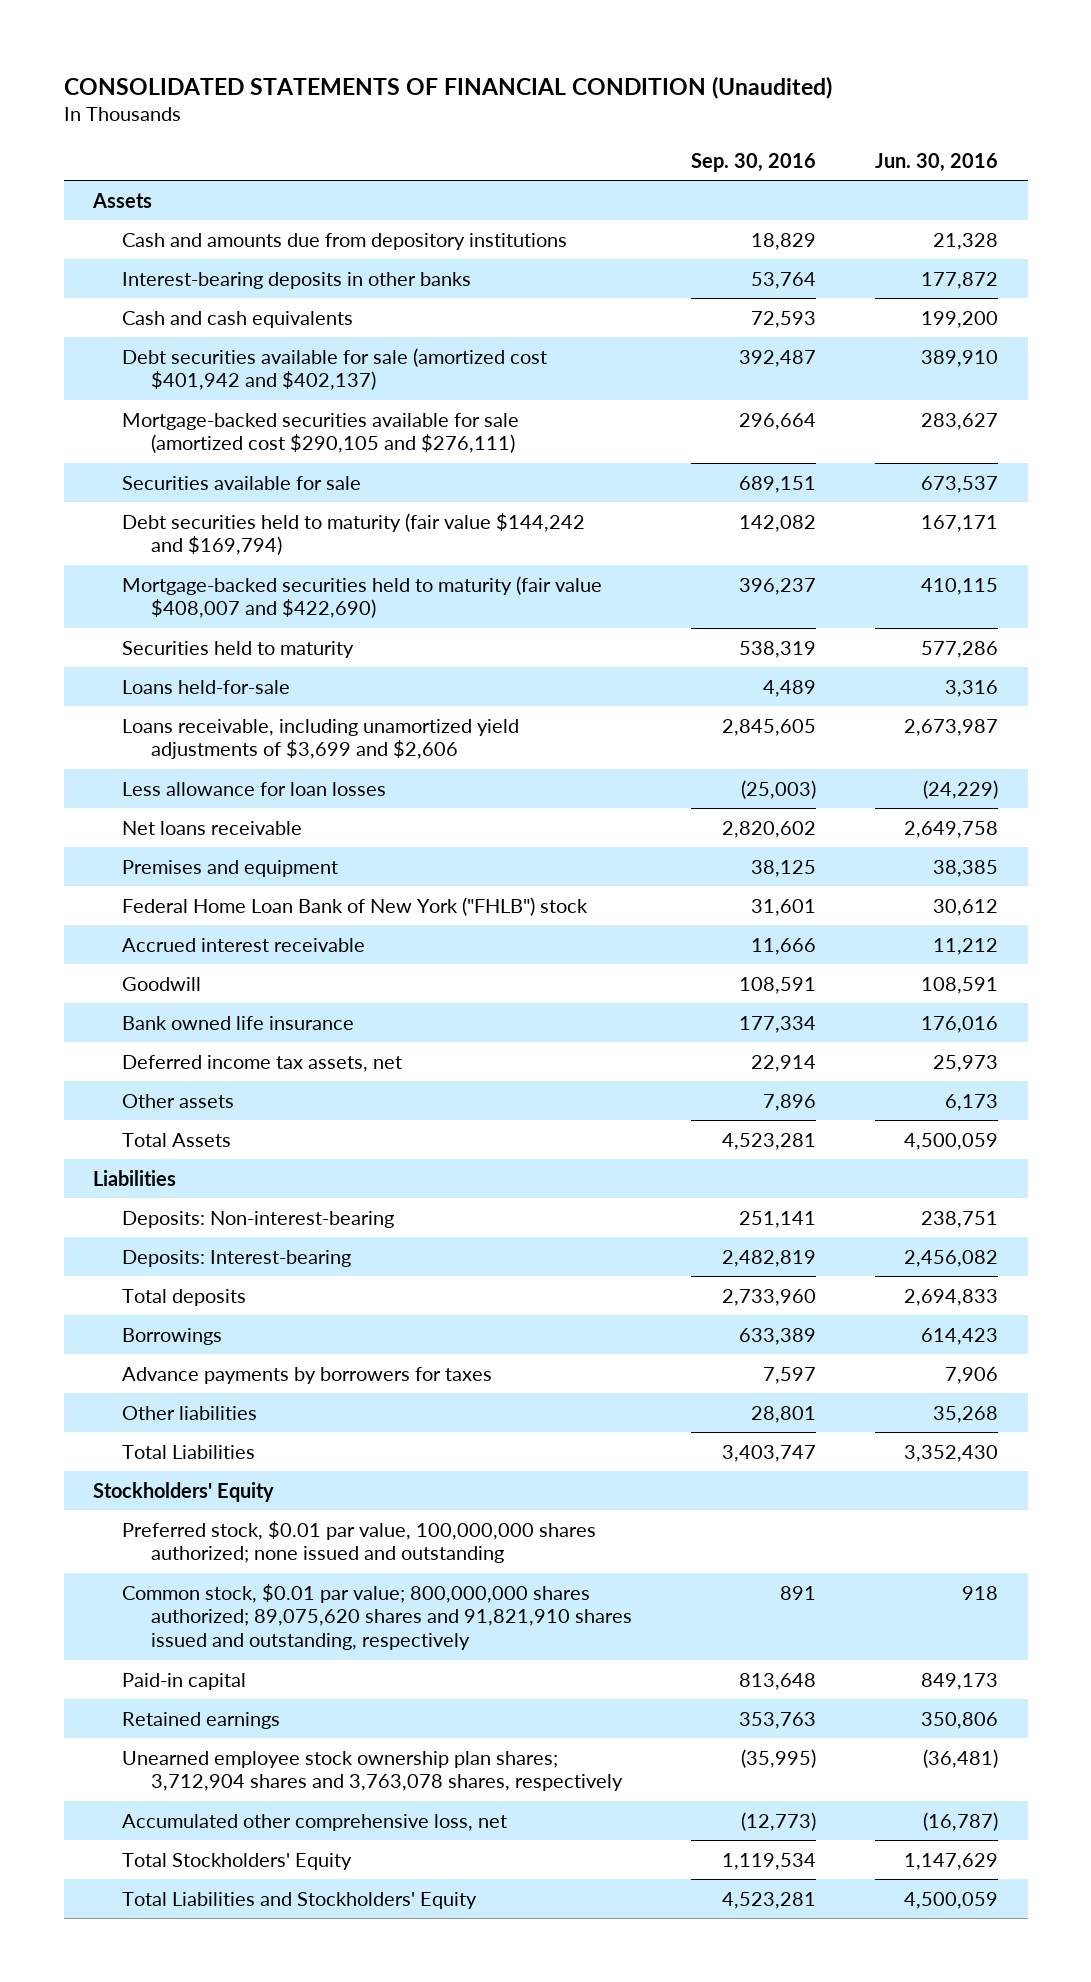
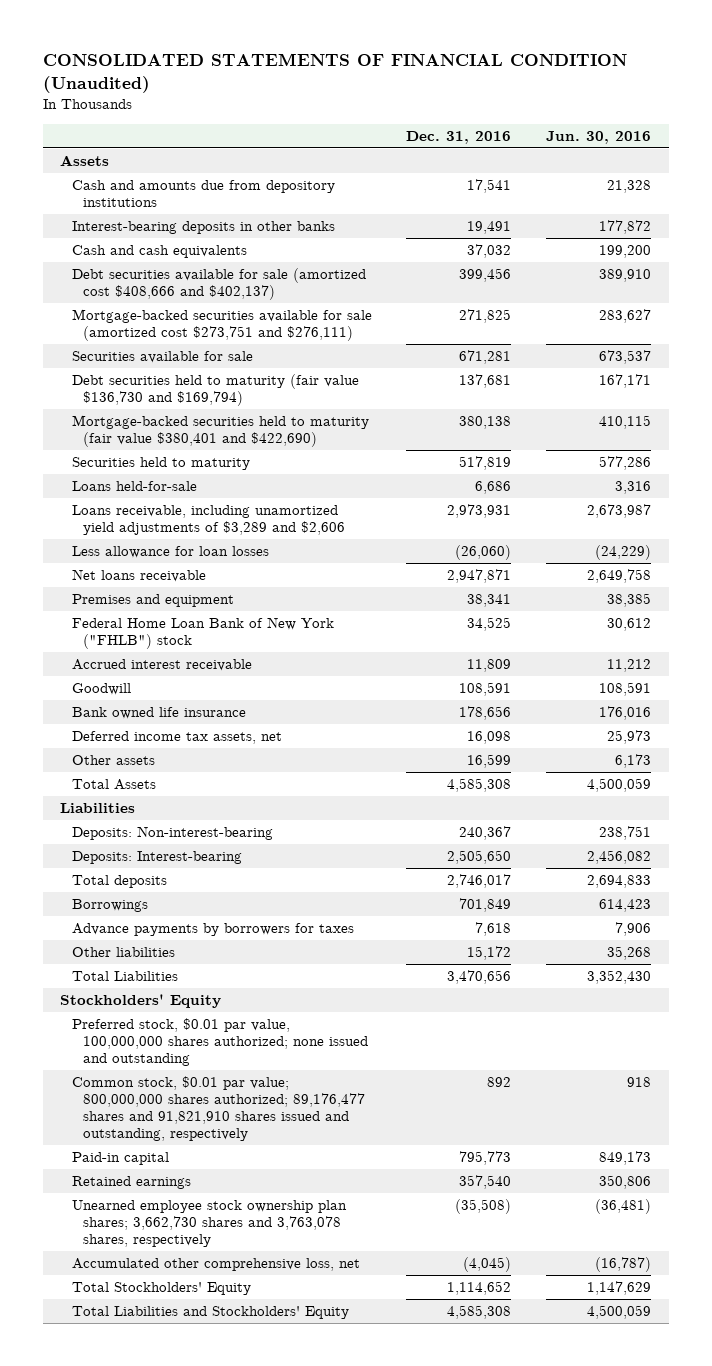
- | Sep. 30, 2016 | Jun. 30, 2016
+ | Dec. 31, 2016 | Jun. 30, 2016
- Debt securities available for sale (amortized cost $401,942 and $402,137) | 392,487 | 389,910
- Mortgage-backed securities available for sale (amortized cost $290,105 and $276,111) | 296,664 | 283,627
+ Debt securities available for sale (amortized cost $408,666 and $402,137) | 399,456 | 389,910
+ Mortgage-backed securities available for sale (amortized cost $273,751 and $276,111) | 271,825 | 283,627
- Debt securities held to maturity (fair value $144,242 and $169,794) | 142,082 | 167,171
- Mortgage-backed securities held to maturity (fair value $408,007 and $422,690) | 396,237 | 410,115
+ Debt securities held to maturity (fair value $136,730 and $169,794) | 137,681 | 167,171
+ Mortgage-backed securities held to maturity (fair value $380,401 and $422,690) | 380,138 | 410,115
- Loans receivable, including unamortized yield adjustments of $3,699 and $2,606 | 2,845,605 | 2,673,987
+ Loans receivable, including unamortized yield adjustments of $3,289 and $2,606 | 2,973,931 | 2,673,987
- Common stock, $0.01 par value; 800,000,000 shares authorized; 89,075,620 shares and 91,821,910 shares issued and outstanding, respectively | 891 | 918
+ Common stock, $0.01 par value; 800,000,000 shares authorized; 89,176,477 shares and 91,821,910 shares issued and outstanding, respectively | 892 | 918
- Unearned employee stock ownership plan shares; 3,712,904 shares and 3,763,078 shares, respectively | (35,995) | (36,481)
+ Unearned employee stock ownership plan shares; 3,662,730 shares and 3,763,078 shares, respectively | (35,508) | (36,481)

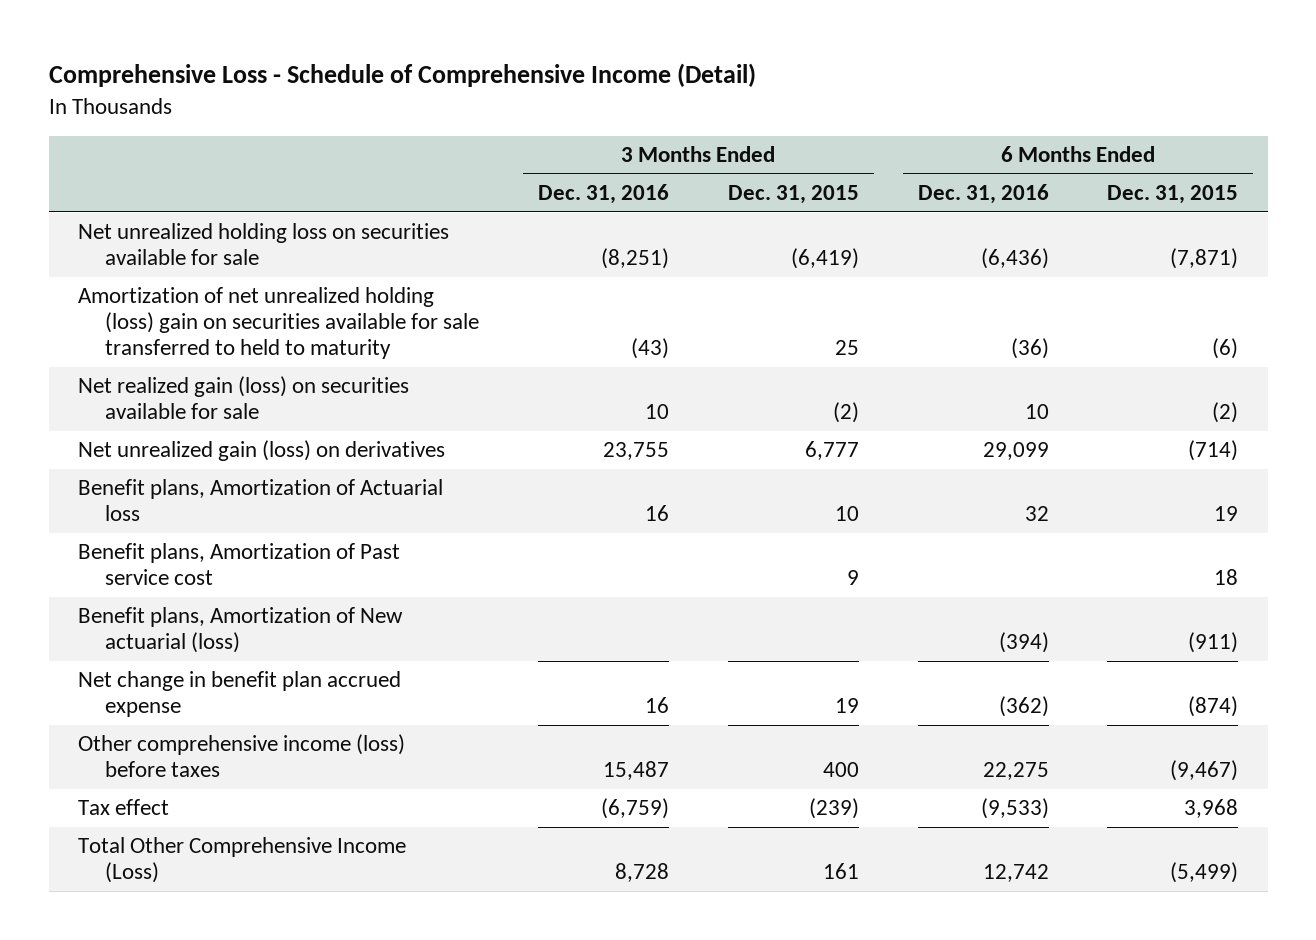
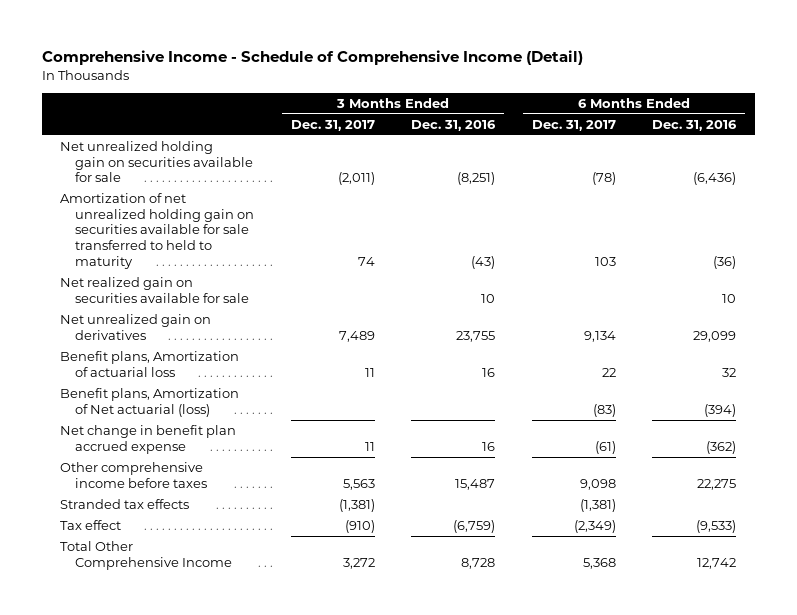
- Comprehensive Loss - Schedule of Comprehensive Income (Detail)
+ Comprehensive Income - Schedule of Comprehensive Income (Detail)
- | 3 Months Ended Dec. 31, 2016 | 3 Months Ended Dec. 31, 2015 | 6 Months Ended Dec. 31, 2016 | 6 Months Ended Dec. 31, 2015
+ | 3 Months Ended Dec. 31, 2017 | 3 Months Ended Dec. 31, 2016 | 6 Months Ended Dec. 31, 2017 | 6 Months Ended Dec. 31, 2016
- Net unrealized holding loss on securities available for sale | (8,251) | (6,419) | (6,436) | (7,871)
- Amortization of net unrealized holding (loss) gain on securities available for sale transferred to held to maturity | (43) | 25 | (36) | (6)
- Net realized gain (loss) on securities available for sale | 10 | (2) | 10 | (2)
- Net unrealized gain (loss) on derivatives | 23,755 | 6,777 | 29,099 | (714)
- Benefit plans, Amortization of Actuarial loss | 16 | 10 | 32 | 19
- Benefit plans, Amortization of Past service cost | | 9 | | 18
- Benefit plans, Amortization of New actuarial (loss) | | | (394) | (911)
+ Net unrealized holding gain on securities available for sale | (2,011) | (8,251) | (78) | (6,436)
+ Amortization of net unrealized holding gain on securities available for sale transferred to held to maturity | 74 | (43) | 103 | (36)
+ Net realized gain on securities available for sale | | 10 | | 10
+ Net unrealized gain on derivatives | 7,489 | 23,755 | 9,134 | 29,099
+ Benefit plans, Amortization of actuarial loss | 11 | 16 | 22 | 32
+ Benefit plans, Amortization of Net actuarial (loss) | | | (83) | (394)
- Other comprehensive income (loss) before taxes | 15,487 | 400 | 22,275 | (9,467)
+ Other comprehensive income before taxes | 5,563 | 15,487 | 9,098 | 22,275
+ Stranded tax effects | (1,381) | | (1,381) |
- Total Other Comprehensive Income (Loss) | 8,728 | 161 | 12,742 | (5,499)
+ Total Other Comprehensive Income | 3,272 | 8,728 | 5,368 | 12,742

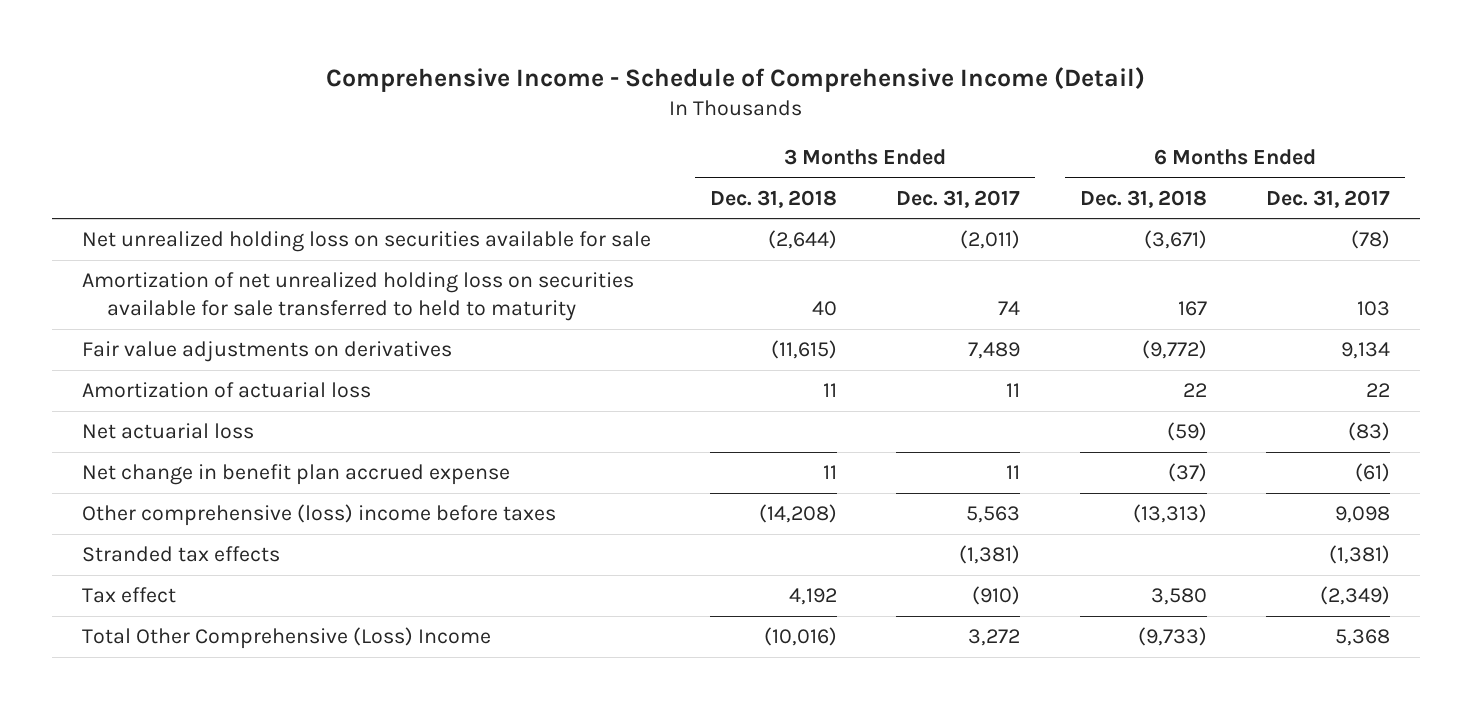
- | 3 Months Ended Dec. 31, 2017 | 3 Months Ended Dec. 31, 2016 | 6 Months Ended Dec. 31, 2017 | 6 Months Ended Dec. 31, 2016
+ | 3 Months Ended Dec. 31, 2018 | 3 Months Ended Dec. 31, 2017 | 6 Months Ended Dec. 31, 2018 | 6 Months Ended Dec. 31, 2017
- Net unrealized holding gain on securities available for sale | (2,011) | (8,251) | (78) | (6,436)
- Amortization of net unrealized holding gain on securities available for sale transferred to held to maturity | 74 | (43) | 103 | (36)
- Net realized gain on securities available for sale | | 10 | | 10
- Net unrealized gain on derivatives | 7,489 | 23,755 | 9,134 | 29,099
- Benefit plans, Amortization of actuarial loss | 11 | 16 | 22 | 32
- Benefit plans, Amortization of Net actuarial (loss) | | | (83) | (394)
+ Net unrealized holding loss on securities available for sale | (2,644) | (2,011) | (3,671) | (78)
+ Amortization of net unrealized holding loss on securities available for sale transferred to held to maturity | 40 | 74 | 167 | 103
+ Fair value adjustments on derivatives | (11,615) | 7,489 | (9,772) | 9,134
+ Amortization of actuarial loss | 11 | 11 | 22 | 22
+ Net actuarial loss | | | (59) | (83)
- Other comprehensive income before taxes | 5,563 | 15,487 | 9,098 | 22,275
+ Other comprehensive (loss) income before taxes | (14,208) | 5,563 | (13,313) | 9,098
- Total Other Comprehensive Income | 3,272 | 8,728 | 5,368 | 12,742
+ Total Other Comprehensive (Loss) Income | (10,016) | 3,272 | (9,733) | 5,368

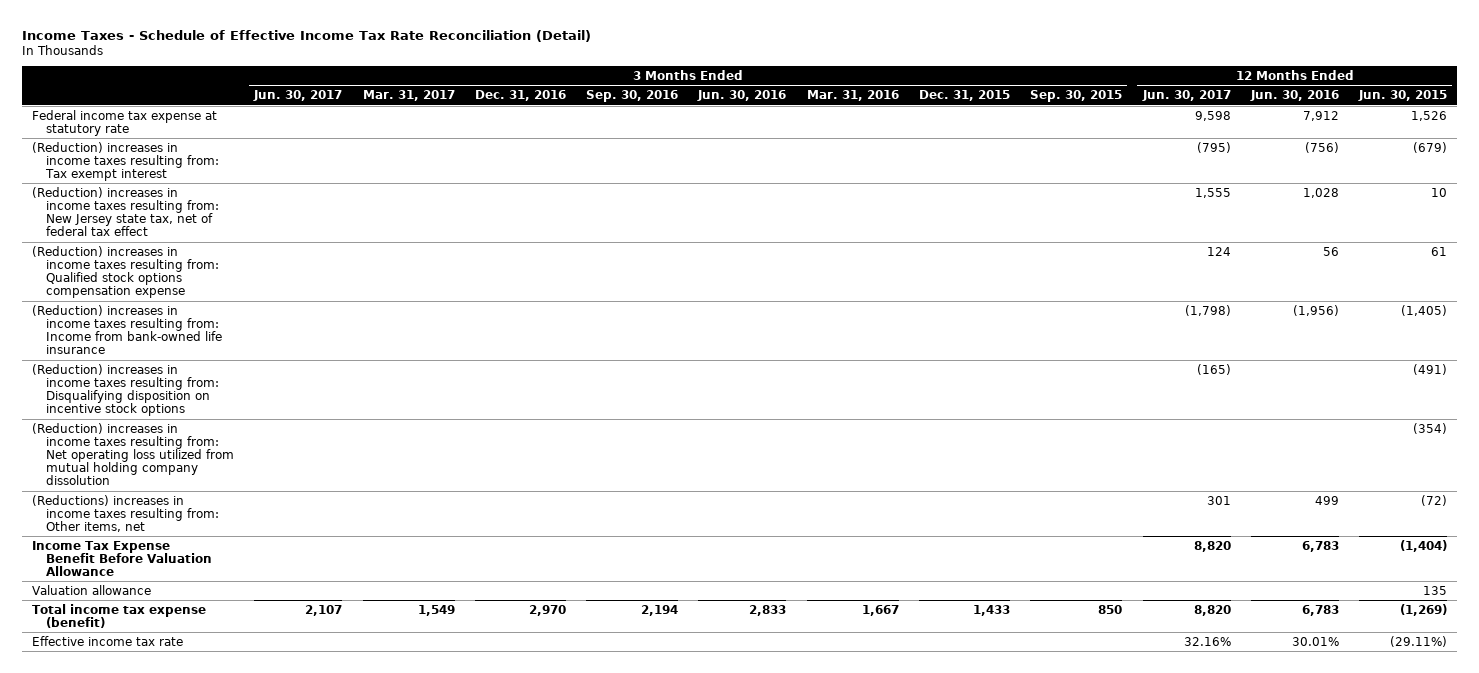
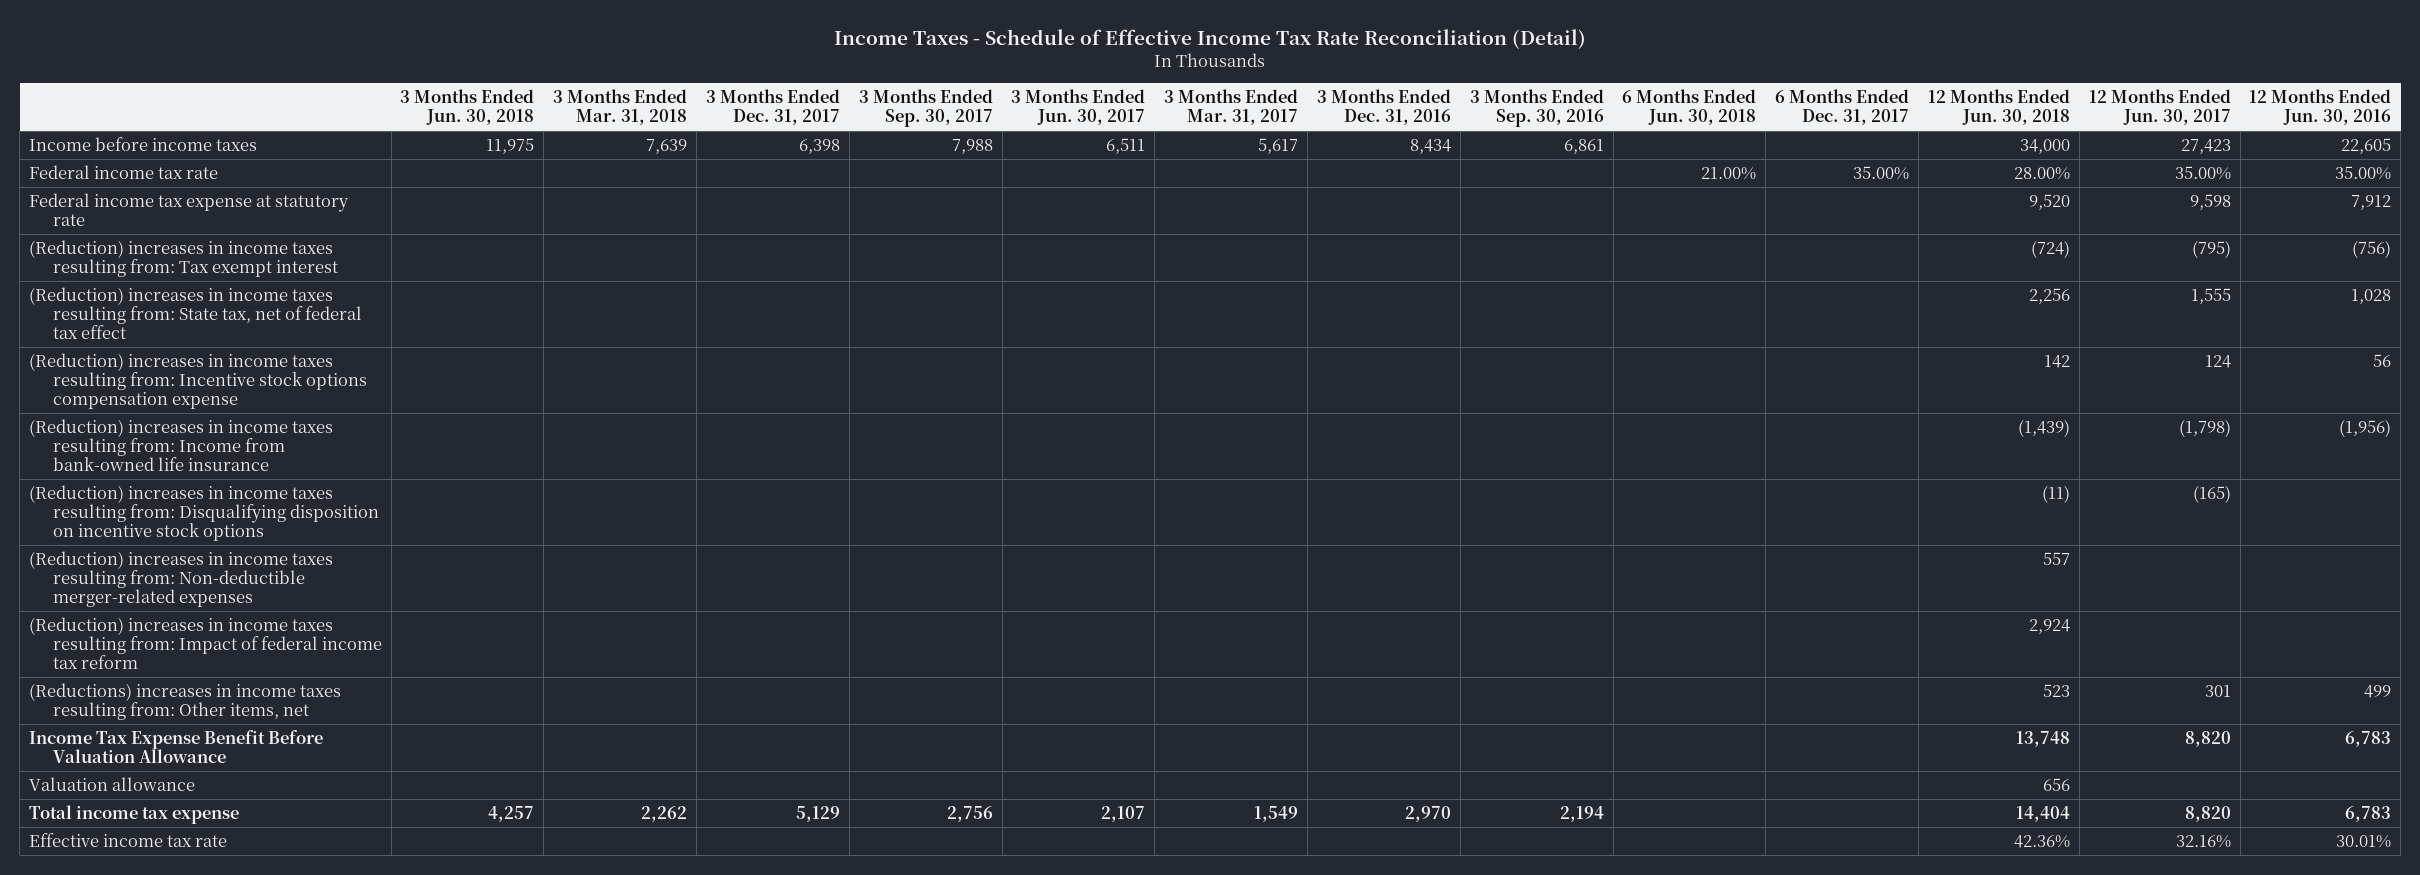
- | 3 Months Ended Jun. 30, 2017 | 3 Months Ended Mar. 31, 2017 | 3 Months Ended Dec. 31, 2016 | 3 Months Ended Sep. 30, 2016 | 3 Months Ended Jun. 30, 2016 | 3 Months Ended Mar. 31, 2016 | 3 Months Ended Dec. 31, 2015 | 3 Months Ended Sep. 30, 2015 | 12 Months Ended Jun. 30, 2017 | 12 Months Ended Jun. 30, 2016 | 12 Months Ended Jun. 30, 2015
+ | 3 Months Ended Jun. 30, 2018 | 3 Months Ended Mar. 31, 2018 | 3 Months Ended Dec. 31, 2017 | 3 Months Ended Sep. 30, 2017 | 3 Months Ended Jun. 30, 2017 | 3 Months Ended Mar. 31, 2017 | 3 Months Ended Dec. 31, 2016 | 3 Months Ended Sep. 30, 2016 | 6 Months Ended Jun. 30, 2018 | 6 Months Ended Dec. 31, 2017 | 12 Months Ended Jun. 30, 2018 | 12 Months Ended Jun. 30, 2017 | 12 Months Ended Jun. 30, 2016
+ Income before income taxes | 11,975 | 7,639 | 6,398 | 7,988 | 6,511 | 5,617 | 8,434 | 6,861 | | | 34,000 | 27,423 | 22,605
+ Federal income tax rate | | | | | | | | | 21.00% | 35.00% | 28.00% | 35.00% | 35.00%
- (Reduction) increases in income taxes resulting from: New Jersey state tax, net of federal tax effect | | | | | | | | | 1,555 | 1,028 | 10
- (Reduction) increases in income taxes resulting from: Qualified stock options compensation expense | | | | | | | | | 124 | 56 | 61
+ (Reduction) increases in income taxes resulting from: State tax, net of federal tax effect | | | | | | | | | | | 2,256 | 1,555 | 1,028
+ (Reduction) increases in income taxes resulting from: Incentive stock options compensation expense | | | | | | | | | | | 142 | 124 | 56
- (Reduction) increases in income taxes resulting from: Net operating loss utilized from mutual holding company dissolution | | | | | | | | | | | (354)
+ (Reduction) increases in income taxes resulting from: Non-deductible merger-related expenses | | | | | | | | | | | 557 | |
+ (Reduction) increases in income taxes resulting from: Impact of federal income tax reform | | | | | | | | | | | 2,924 | |
- Total income tax expense (benefit) | 2,107 | 1,549 | 2,970 | 2,194 | 2,833 | 1,667 | 1,433 | 850 | 8,820 | 6,783 | (1,269)
+ Total income tax expense | 4,257 | 2,262 | 5,129 | 2,756 | 2,107 | 1,549 | 2,970 | 2,194 | | | 14,404 | 8,820 | 6,783

